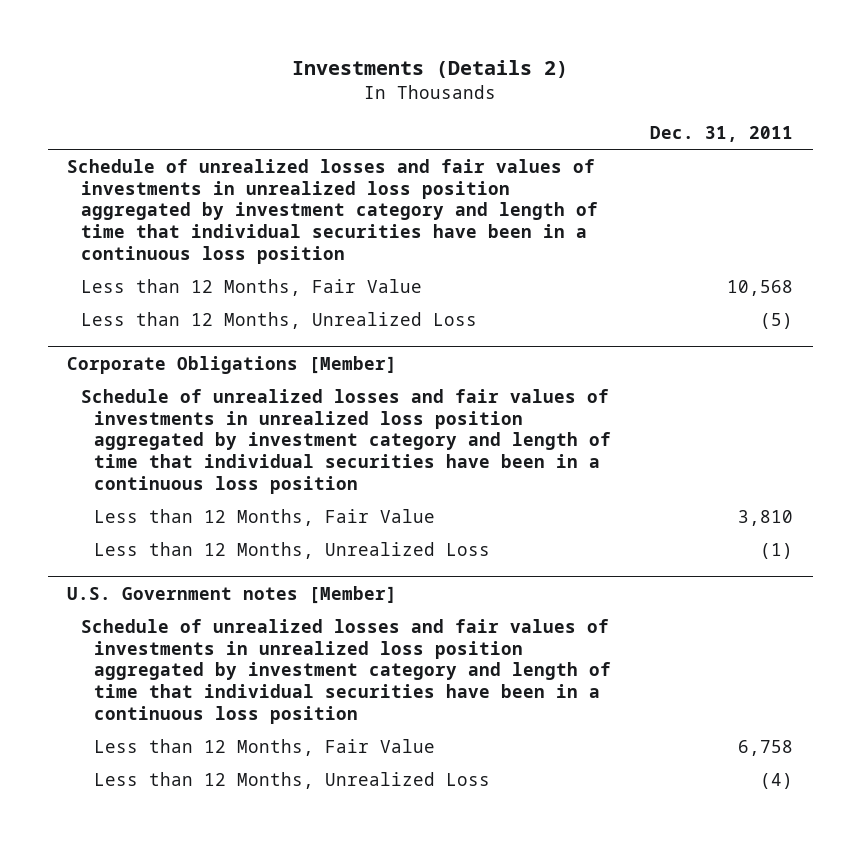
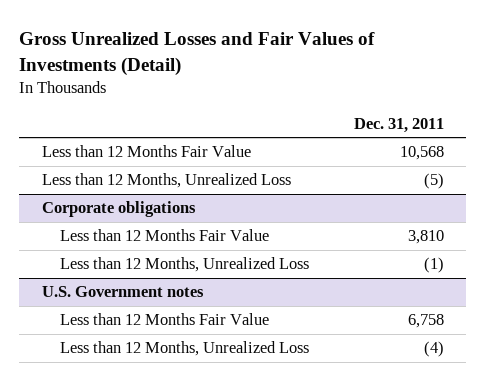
- Investments (Details 2)
+ Gross Unrealized Losses and Fair Values of Investments (Detail)
- Schedule of unrealized losses and fair values of investments in unrealized loss position aggregated by investment category and length of time that individual securities have been in a continuous loss position
- Less than 12 Months, Fair Value | 10,568
+ Less than 12 Months Fair Value | 10,568
- Corporate Obligations [Member]
- Schedule of unrealized losses and fair values of investments in unrealized loss position aggregated by investment category and length of time that individual securities have been in a continuous loss position
- Less than 12 Months, Fair Value | 3,810
+ Corporate obligations
+ Less than 12 Months Fair Value | 3,810
- U.S. Government notes [Member]
- Schedule of unrealized losses and fair values of investments in unrealized loss position aggregated by investment category and length of time that individual securities have been in a continuous loss position
- Less than 12 Months, Fair Value | 6,758
+ U.S. Government notes
+ Less than 12 Months Fair Value | 6,758

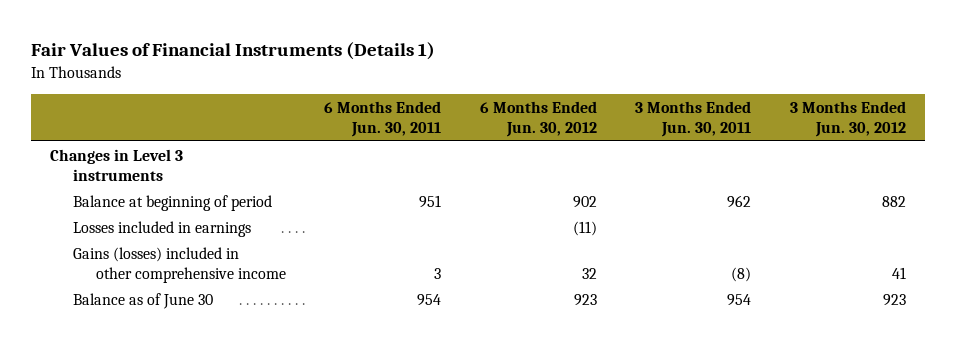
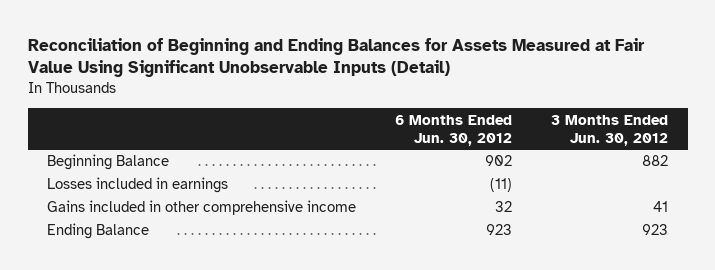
- Fair Values of Financial Instruments (Details 1)
+ Reconciliation of Beginning and Ending Balances for Assets Measured at Fair Value Using Significant Unobservable Inputs (Detail)
- | 6 Months Ended Jun. 30, 2011 | 6 Months Ended Jun. 30, 2012 | 3 Months Ended Jun. 30, 2011 | 3 Months Ended Jun. 30, 2012
+ | 6 Months Ended Jun. 30, 2012 | 3 Months Ended Jun. 30, 2012
- Changes in Level 3 instruments
- Balance at beginning of period | 951 | 902 | 962 | 882
+ Beginning Balance | 902 | 882
- Gains (losses) included in other comprehensive income | 3 | 32 | (8) | 41
- Balance as of June 30 | 954 | 923 | 954 | 923
+ Gains included in other comprehensive income | 32 | 41
+ Ending Balance | 923 | 923

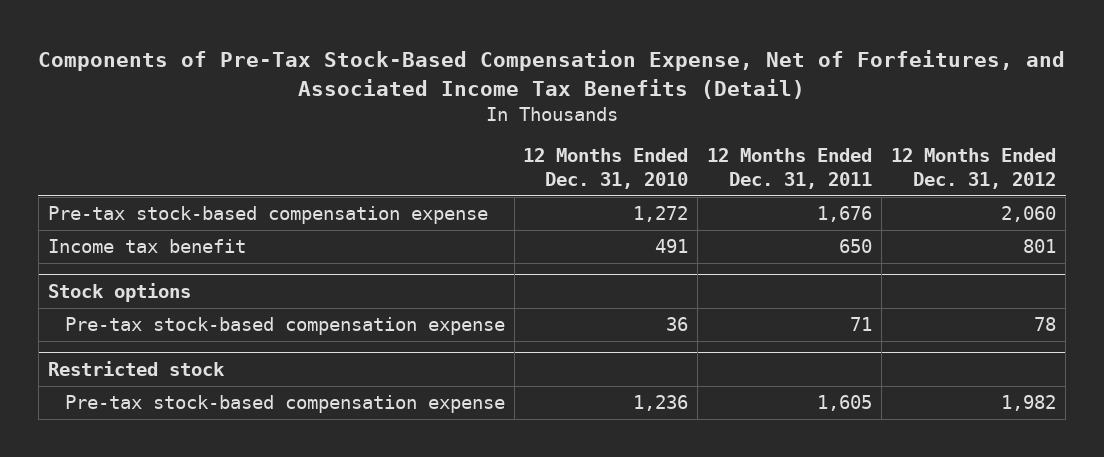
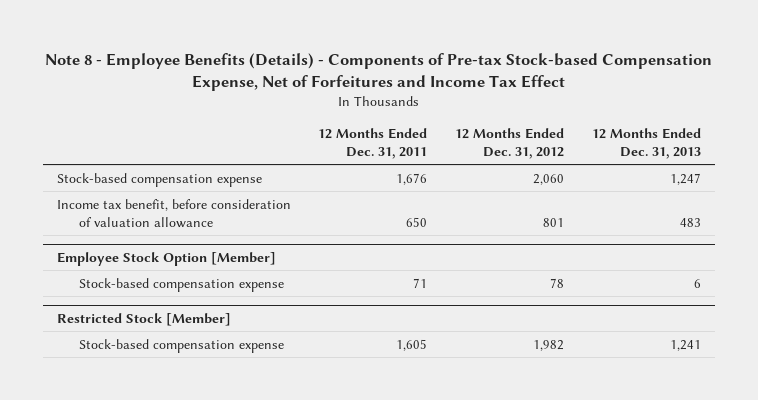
- Components of Pre-Tax Stock-Based Compensation Expense, Net of Forfeitures, and Associated Income Tax Benefits (Detail)
+ Note 8 - Employee Benefits (Details) - Components of Pre-tax Stock-based Compensation Expense, Net of Forfeitures and Income Tax Effect
- | 12 Months Ended Dec. 31, 2010 | 12 Months Ended Dec. 31, 2011 | 12 Months Ended Dec. 31, 2012
+ | 12 Months Ended Dec. 31, 2011 | 12 Months Ended Dec. 31, 2012 | 12 Months Ended Dec. 31, 2013
- Pre-tax stock-based compensation expense | 1,272 | 1,676 | 2,060
- Income tax benefit | 491 | 650 | 801
- Stock options
- Pre-tax stock-based compensation expense | 36 | 71 | 78
- Restricted stock
- Pre-tax stock-based compensation expense | 1,236 | 1,605 | 1,982
+ Stock-based compensation expense | 1,676 | 2,060 | 1,247
+ Income tax benefit, before consideration of valuation allowance | 650 | 801 | 483
+ Employee Stock Option [Member]
+ Stock-based compensation expense | 71 | 78 | 6
+ Restricted Stock [Member]
+ Stock-based compensation expense | 1,605 | 1,982 | 1,241

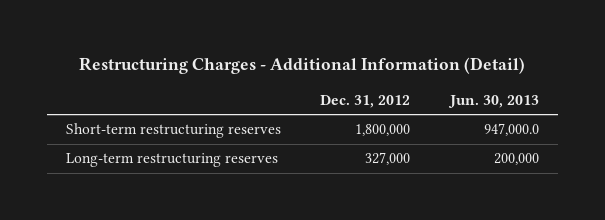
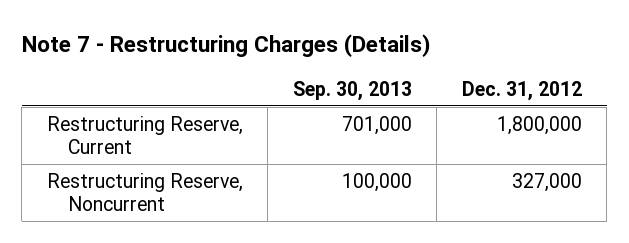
- Restructuring Charges - Additional Information (Detail)
+ Note 7 - Restructuring Charges (Details)
- | Dec. 31, 2012 | Jun. 30, 2013
+ | Sep. 30, 2013 | Dec. 31, 2012
- Short-term restructuring reserves | 1,800,000 | 947,000.0
- Long-term restructuring reserves | 327,000 | 200,000
+ Restructuring Reserve, Current | 701,000 | 1,800,000
+ Restructuring Reserve, Noncurrent | 100,000 | 327,000

